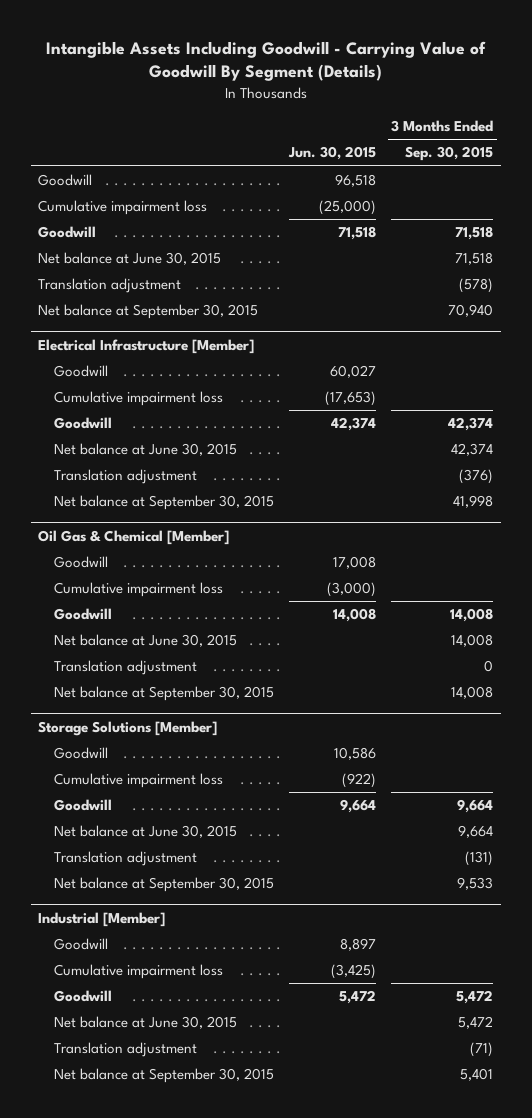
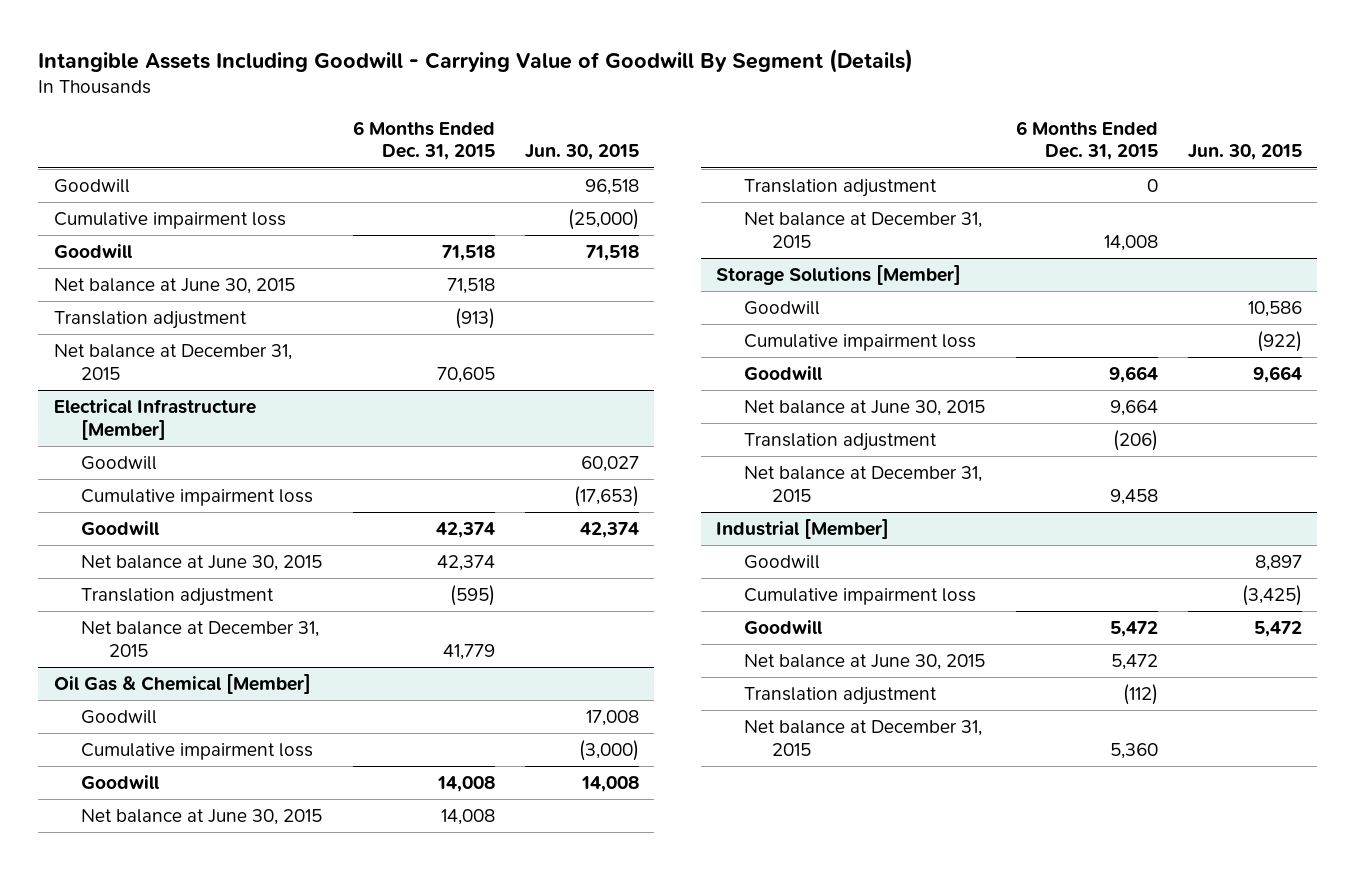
- | Jun. 30, 2015 | 3 Months Ended Sep. 30, 2015
+ | 6 Months Ended Dec. 31, 2015 | Jun. 30, 2015
- Net balance at September 30, 2015 | | 70,940
+ Net balance at December 31, 2015 | 70,605 |
@ Electrical Infrastructure [Member]
- Net balance at September 30, 2015 | | 41,998
+ Net balance at December 31, 2015 | 41,779 |
@ Oil Gas & Chemical [Member]
- Net balance at September 30, 2015 | | 14,008
+ Net balance at December 31, 2015 | 14,008 |
@ Storage Solutions [Member]
- Net balance at September 30, 2015 | | 9,533
+ Net balance at December 31, 2015 | 9,458 |
@ Industrial [Member]
- Net balance at September 30, 2015 | | 5,401
+ Net balance at December 31, 2015 | 5,360 |

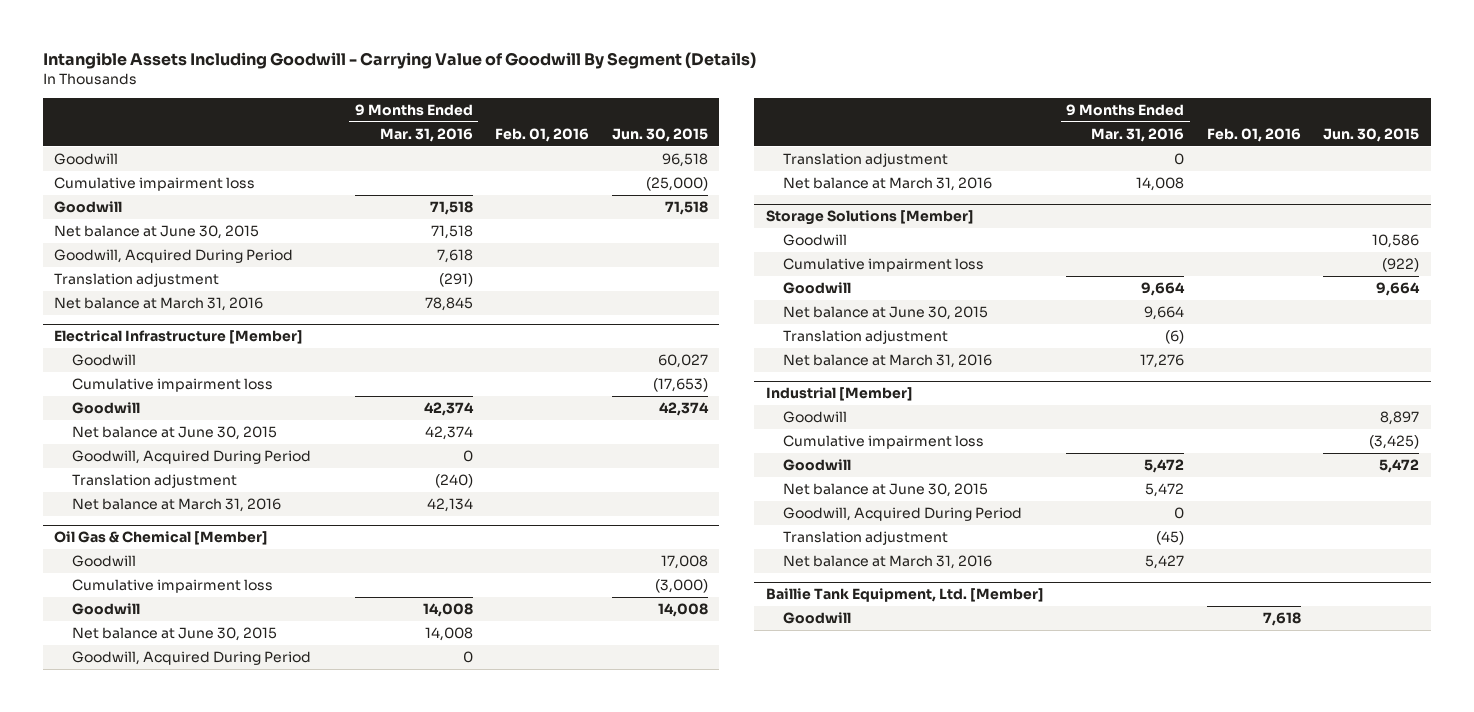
- | 6 Months Ended Dec. 31, 2015 | Jun. 30, 2015
+ | 9 Months Ended Mar. 31, 2016 | Feb. 01, 2016 | Jun. 30, 2015
+ Goodwill, Acquired During Period | 7,618 | |
- Net balance at December 31, 2015 | 70,605 |
+ Net balance at March 31, 2016 | 78,845 | |
@ Electrical Infrastructure [Member]
+ Goodwill, Acquired During Period | 0 | |
- Net balance at December 31, 2015 | 41,779 |
+ Net balance at March 31, 2016 | 42,134 | |
@ Oil Gas & Chemical [Member]
+ Goodwill, Acquired During Period | 0 | |
- Net balance at December 31, 2015 | 14,008 |
+ Net balance at March 31, 2016 | 14,008 | |
@ Storage Solutions [Member]
- Net balance at December 31, 2015 | 9,458 |
+ Net balance at March 31, 2016 | 17,276 | |
@ Industrial [Member]
+ Goodwill, Acquired During Period | 0 | |
- Net balance at December 31, 2015 | 5,360 |
+ Net balance at March 31, 2016 | 5,427 | |
+ Baillie Tank Equipment, Ltd. [Member]
+ Goodwill | | 7,618 |

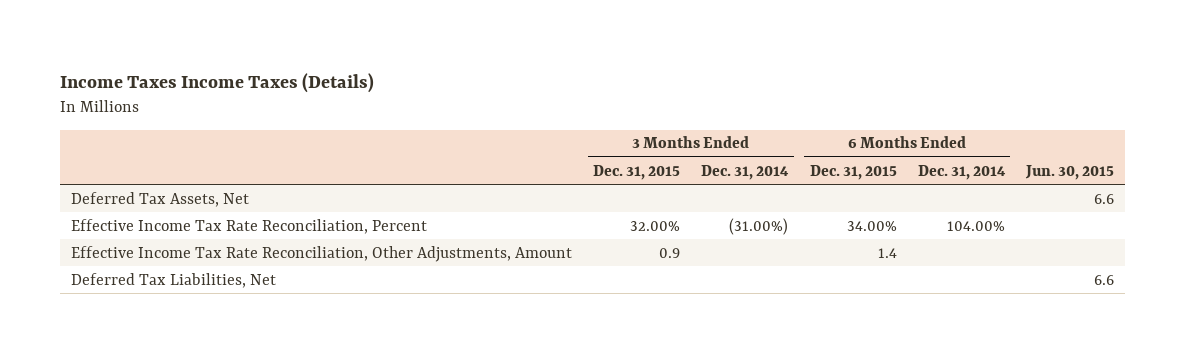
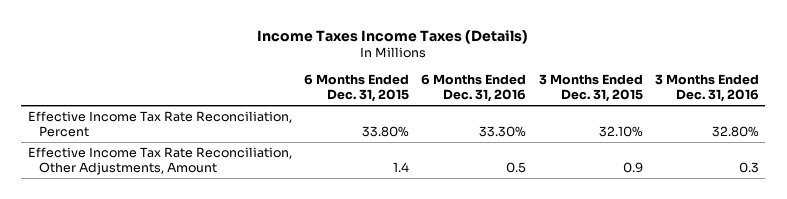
- | 3 Months Ended Dec. 31, 2015 | 3 Months Ended Dec. 31, 2014 | 6 Months Ended Dec. 31, 2015 | 6 Months Ended Dec. 31, 2014 | Jun. 30, 2015
+ | 6 Months Ended Dec. 31, 2015 | 6 Months Ended Dec. 31, 2016 | 3 Months Ended Dec. 31, 2015 | 3 Months Ended Dec. 31, 2016
- Deferred Tax Assets, Net | | | | | 6.6
- Effective Income Tax Rate Reconciliation, Percent | 32.00% | (31.00%) | 34.00% | 104.00% |
+ Effective Income Tax Rate Reconciliation, Percent | 33.80% | 33.30% | 32.10% | 32.80%
- Deferred Tax Liabilities, Net | | | | | 6.6

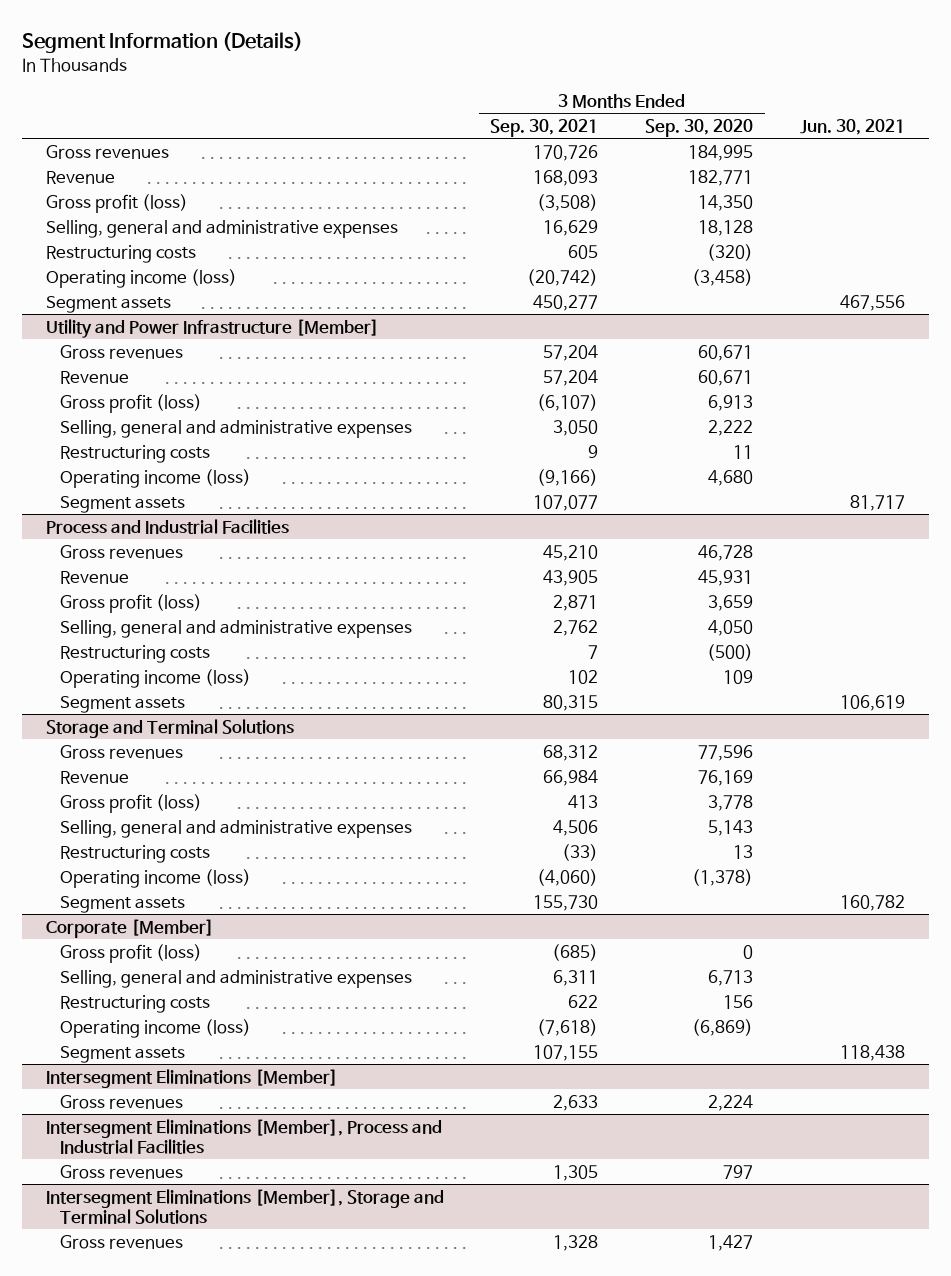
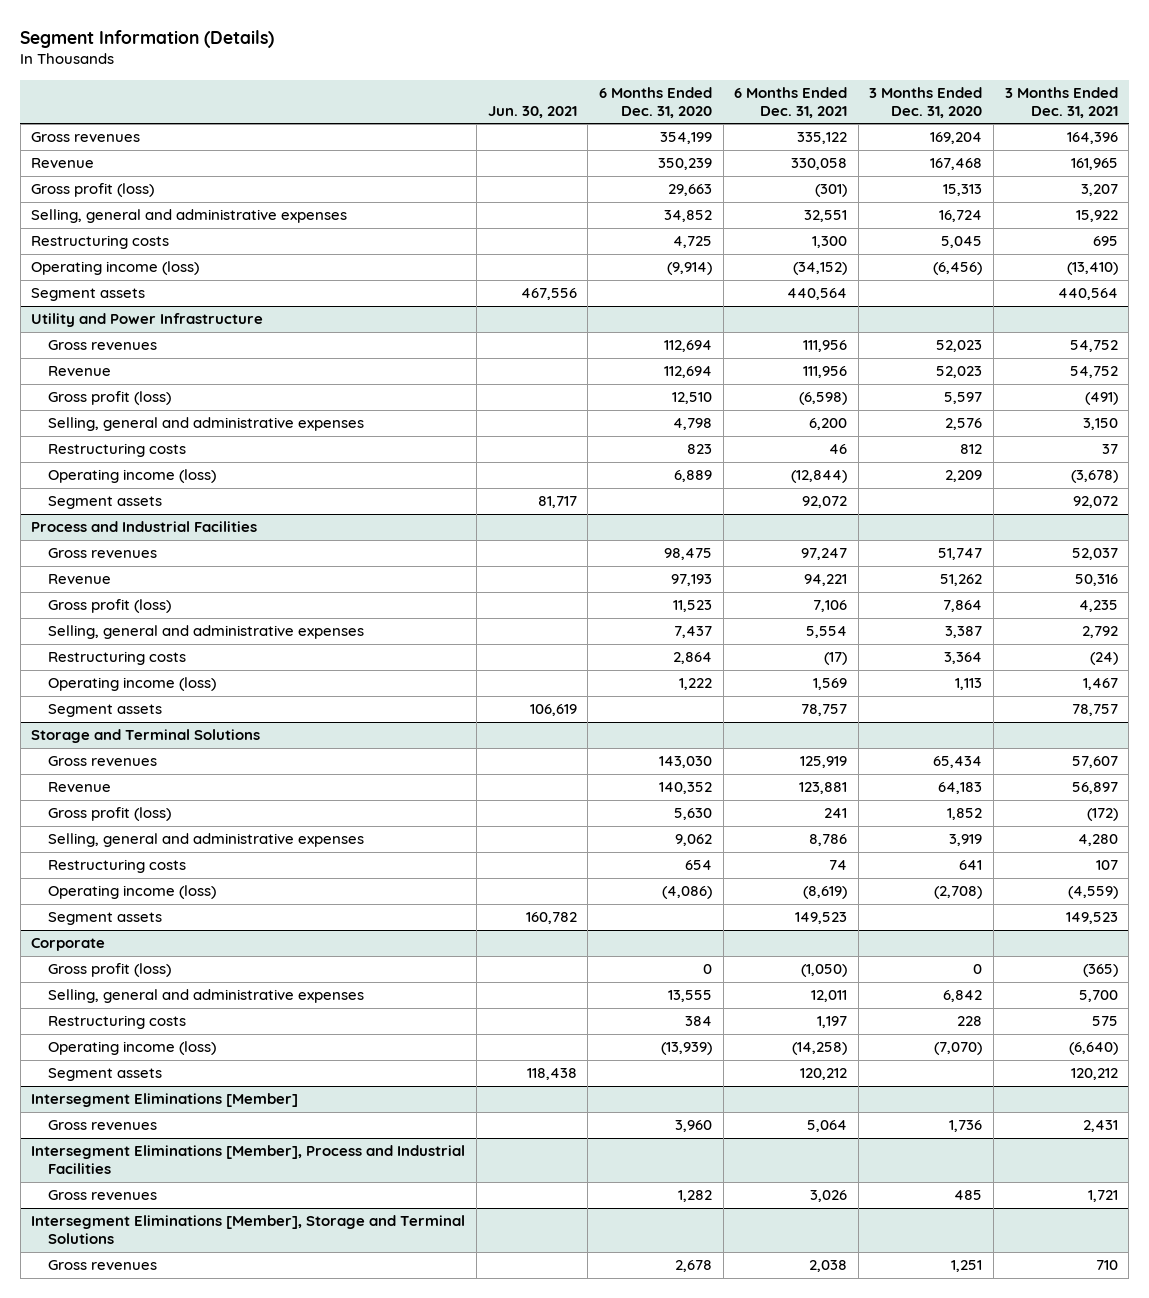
- | 3 Months Ended Sep. 30, 2021 | 3 Months Ended Sep. 30, 2020 | Jun. 30, 2021
+ | Jun. 30, 2021 | 6 Months Ended Dec. 31, 2020 | 6 Months Ended Dec. 31, 2021 | 3 Months Ended Dec. 31, 2020 | 3 Months Ended Dec. 31, 2021
- Utility and Power Infrastructure [Member]
+ Utility and Power Infrastructure
- Corporate [Member]
+ Corporate

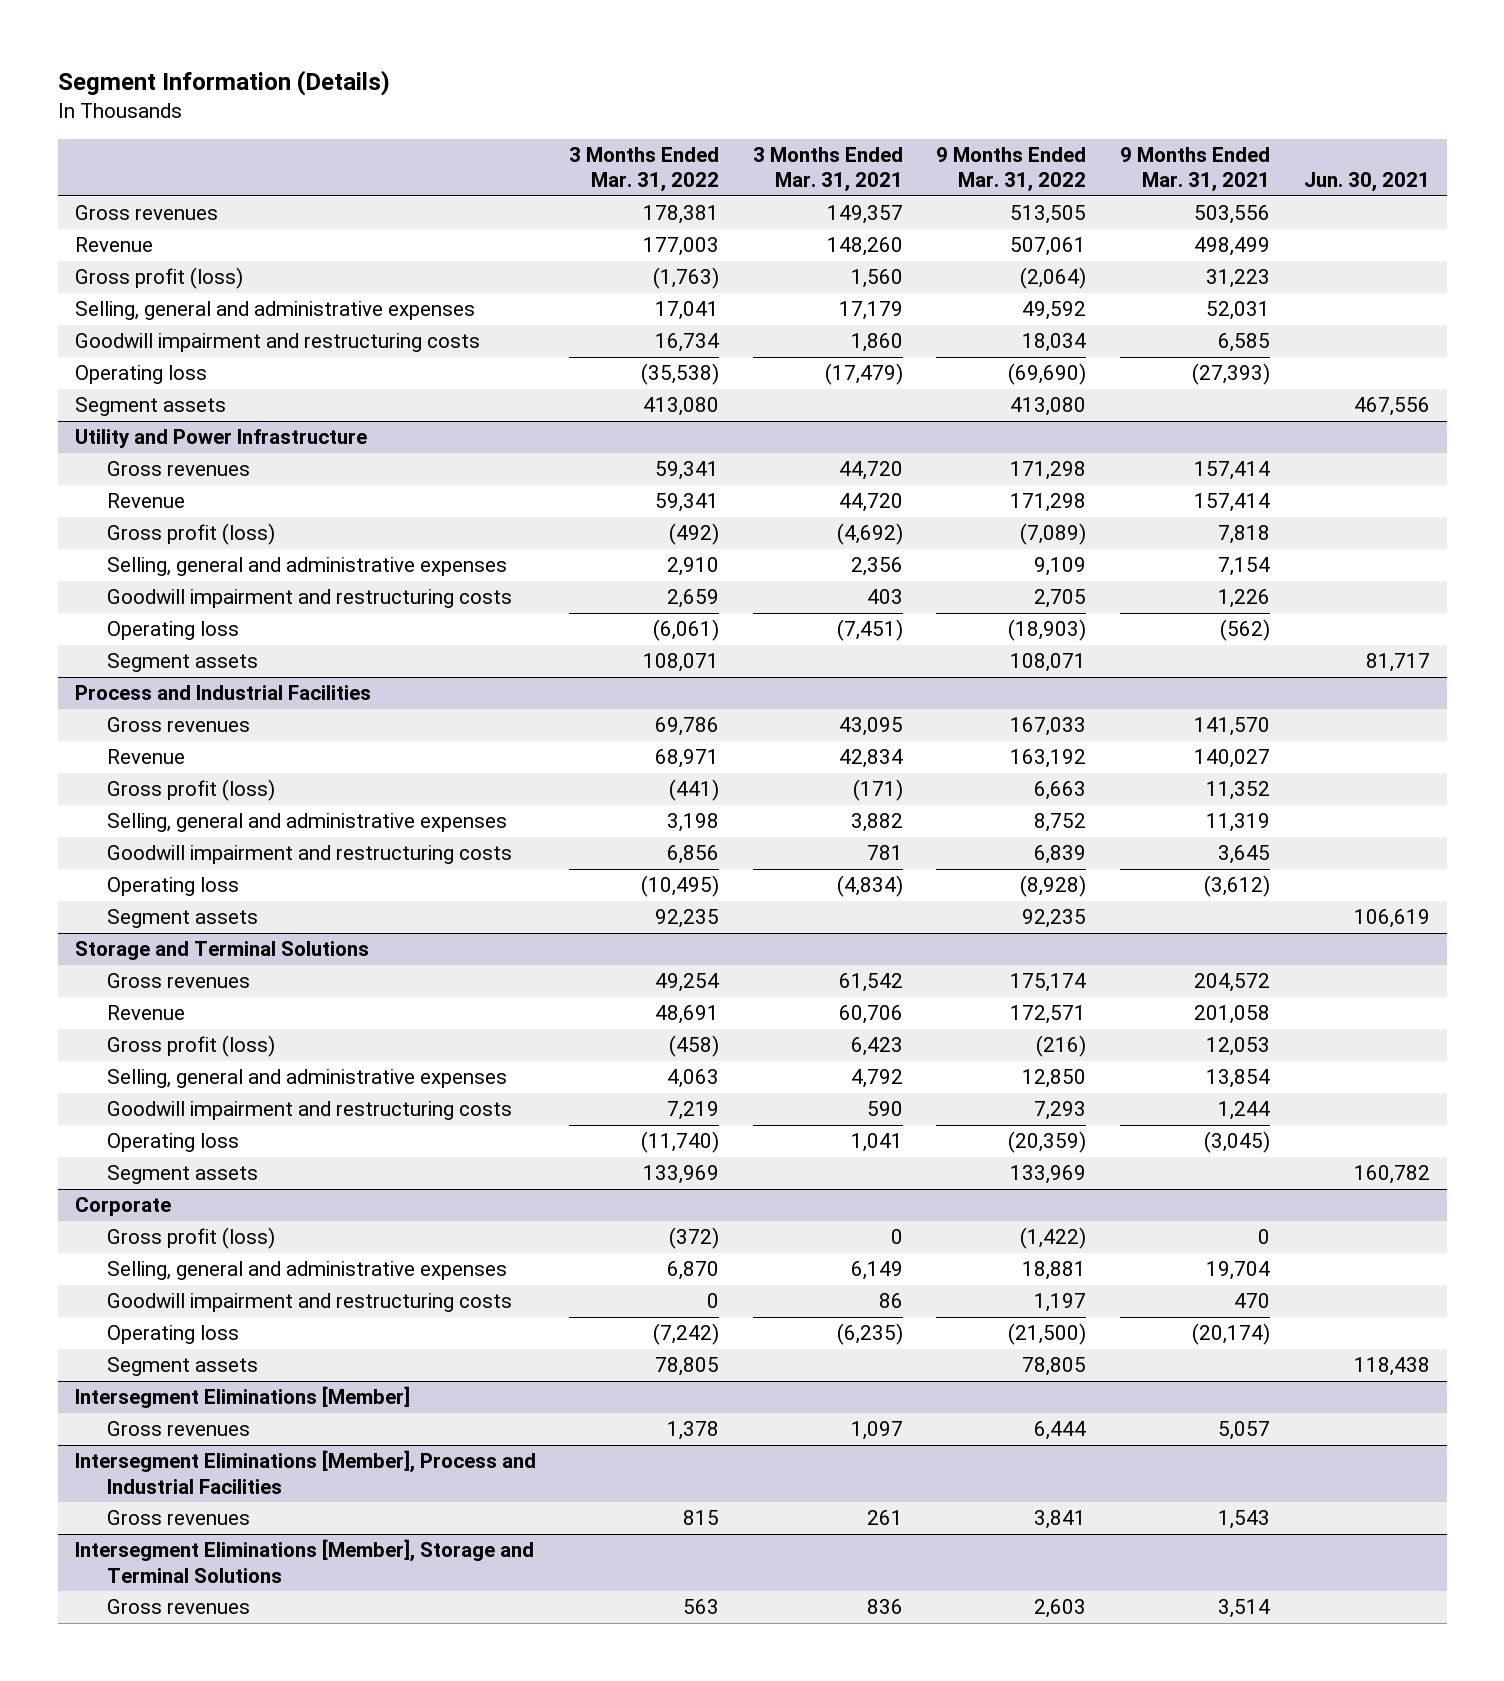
- | Jun. 30, 2021 | 6 Months Ended Dec. 31, 2020 | 6 Months Ended Dec. 31, 2021 | 3 Months Ended Dec. 31, 2020 | 3 Months Ended Dec. 31, 2021
+ | 3 Months Ended Mar. 31, 2022 | 3 Months Ended Mar. 31, 2021 | 9 Months Ended Mar. 31, 2022 | 9 Months Ended Mar. 31, 2021 | Jun. 30, 2021
- Restructuring costs | | 4,725 | 1,300 | 5,045 | 695
- Operating income (loss) | | (9,914) | (34,152) | (6,456) | (13,410)
+ Goodwill impairment and restructuring costs | 16,734 | 1,860 | 18,034 | 6,585 |
+ Operating loss | (35,538) | (17,479) | (69,690) | (27,393) |
@ Utility and Power Infrastructure
- Restructuring costs | | 823 | 46 | 812 | 37
- Operating income (loss) | | 6,889 | (12,844) | 2,209 | (3,678)
+ Goodwill impairment and restructuring costs | 2,659 | 403 | 2,705 | 1,226 |
+ Operating loss | (6,061) | (7,451) | (18,903) | (562) |
@ Process and Industrial Facilities
- Restructuring costs | | 2,864 | (17) | 3,364 | (24)
- Operating income (loss) | | 1,222 | 1,569 | 1,113 | 1,467
+ Goodwill impairment and restructuring costs | 6,856 | 781 | 6,839 | 3,645 |
+ Operating loss | (10,495) | (4,834) | (8,928) | (3,612) |
@ Storage and Terminal Solutions
- Restructuring costs | | 654 | 74 | 641 | 107
- Operating income (loss) | | (4,086) | (8,619) | (2,708) | (4,559)
+ Goodwill impairment and restructuring costs | 7,219 | 590 | 7,293 | 1,244 |
+ Operating loss | (11,740) | 1,041 | (20,359) | (3,045) |
@ Corporate
- Restructuring costs | | 384 | 1,197 | 228 | 575
- Operating income (loss) | | (13,939) | (14,258) | (7,070) | (6,640)
+ Goodwill impairment and restructuring costs | 0 | 86 | 1,197 | 470 |
+ Operating loss | (7,242) | (6,235) | (21,500) | (20,174) |

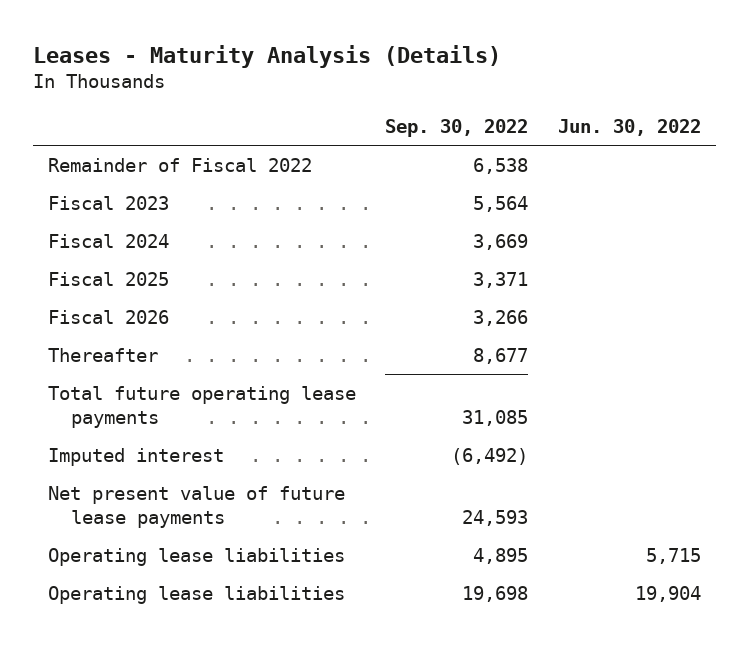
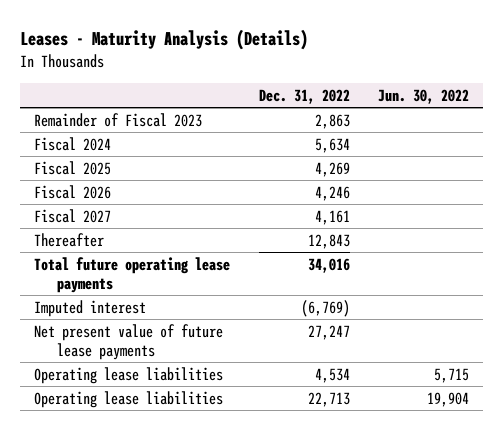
- | Sep. 30, 2022 | Jun. 30, 2022
+ | Dec. 31, 2022 | Jun. 30, 2022
- Remainder of Fiscal 2022 | 6,538 |
- Fiscal 2023 | 5,564 |
+ Remainder of Fiscal 2023 | 2,863 |
+ Fiscal 2027 | 4,161 |

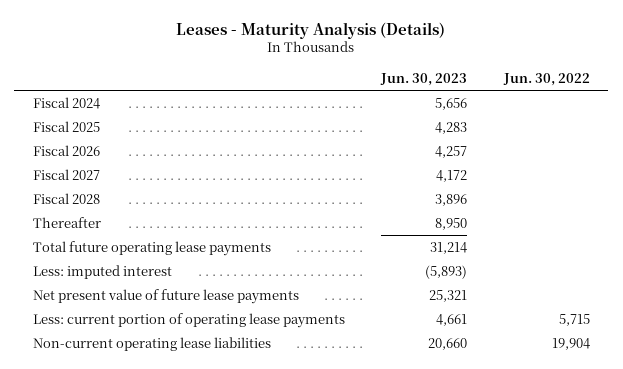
- | Dec. 31, 2022 | Jun. 30, 2022
+ | Jun. 30, 2023 | Jun. 30, 2022
- Remainder of Fiscal 2023 | 2,863 |
+ Fiscal 2028 | 3,896 |
- Imputed interest | (6,769) |
+ Less: imputed interest | (5,893) |
- Operating lease liabilities | 4,534 | 5,715
- Operating lease liabilities | 22,713 | 19,904
+ Less: current portion of operating lease payments | 4,661 | 5,715
+ Non-current operating lease liabilities | 20,660 | 19,904

